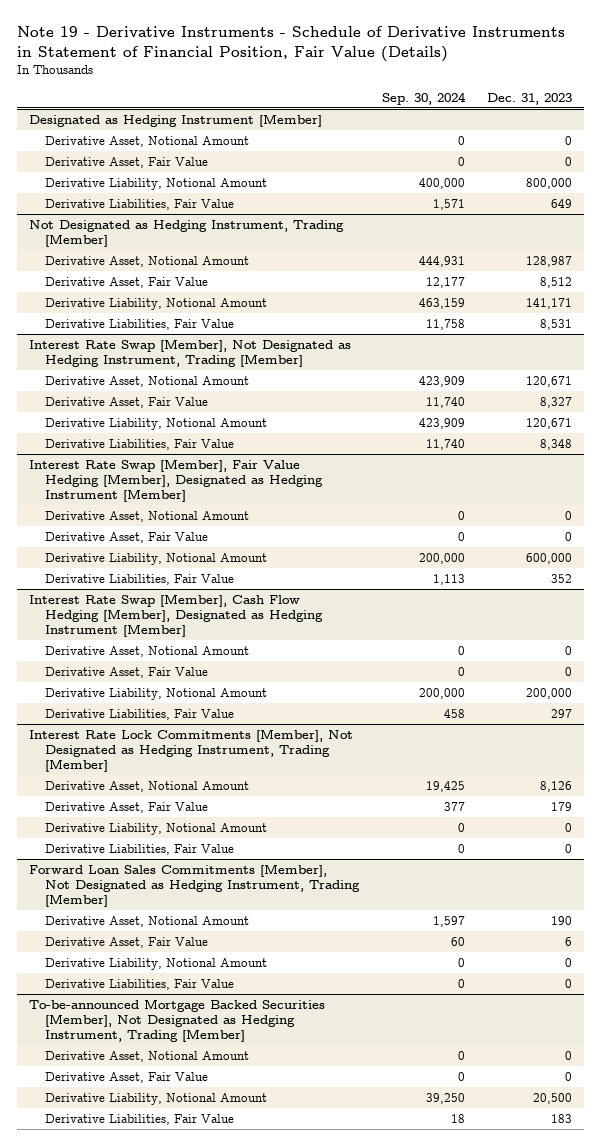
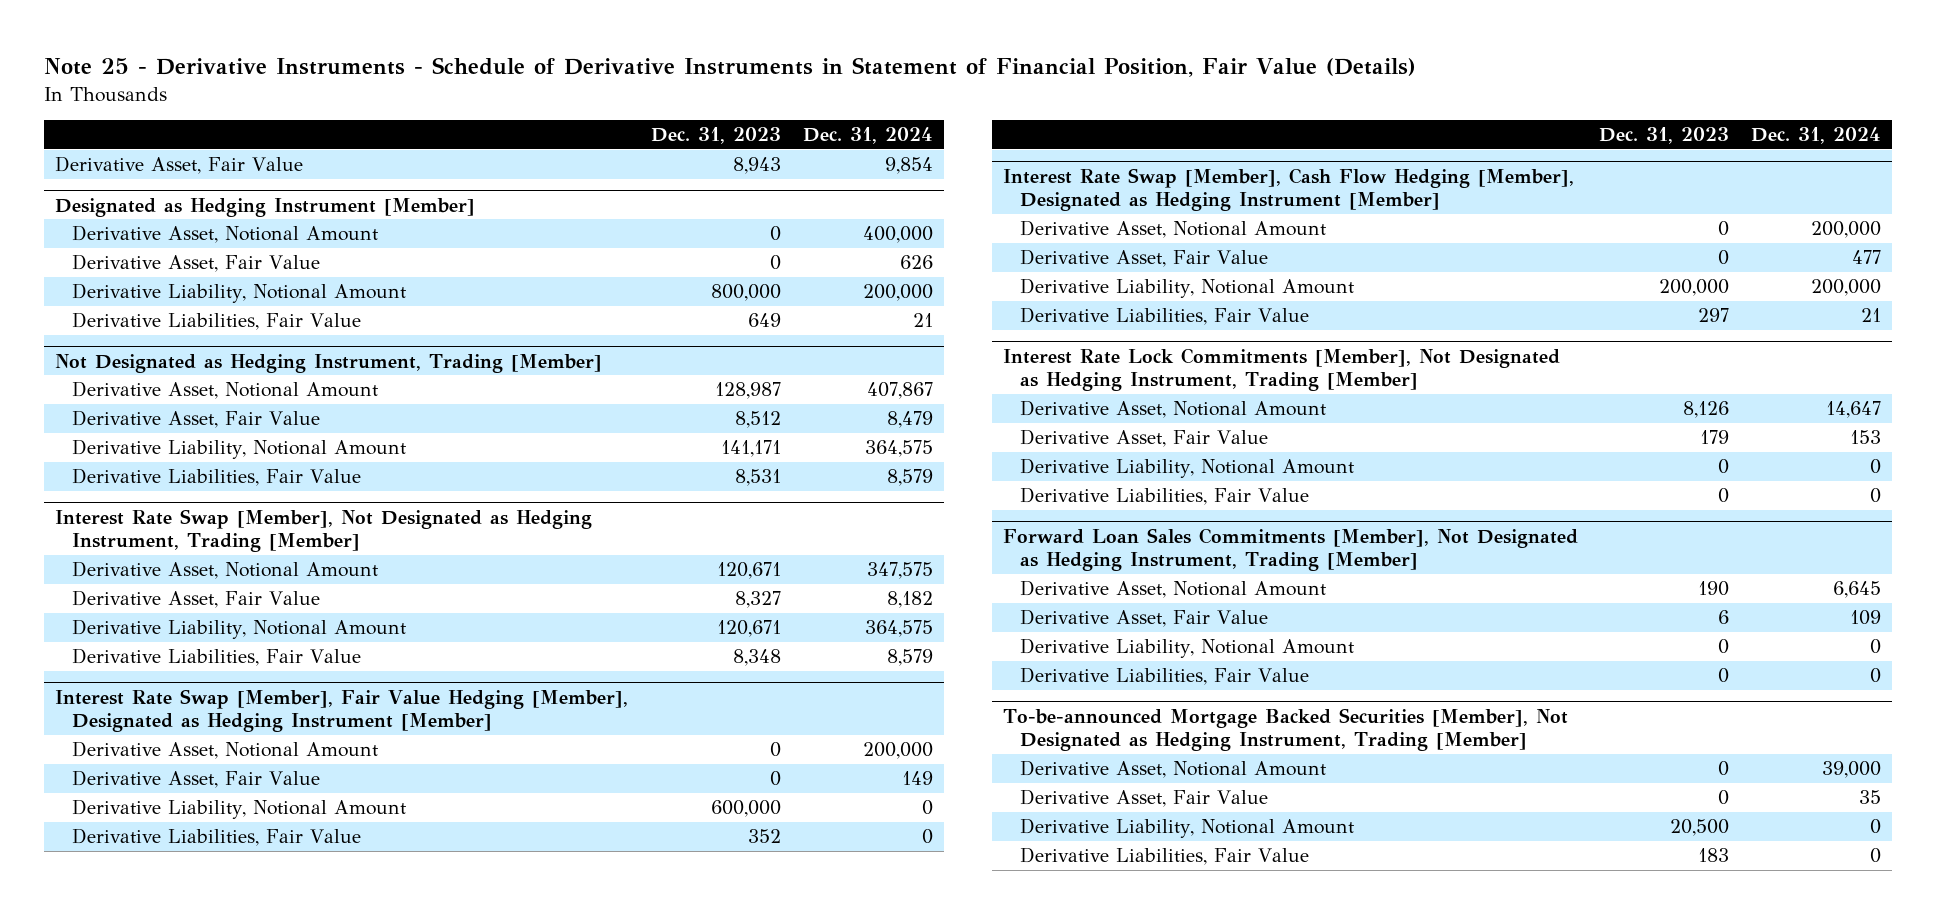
- Note 19 - Derivative Instruments - Schedule of Derivative Instruments in Statement of Financial Position, Fair Value (Details)
+ Note 25 - Derivative Instruments - Schedule of Derivative Instruments in Statement of Financial Position, Fair Value (Details)
- | Sep. 30, 2024 | Dec. 31, 2023
+ | Dec. 31, 2023 | Dec. 31, 2024
+ Derivative Asset, Fair Value | 8,943 | 9,854

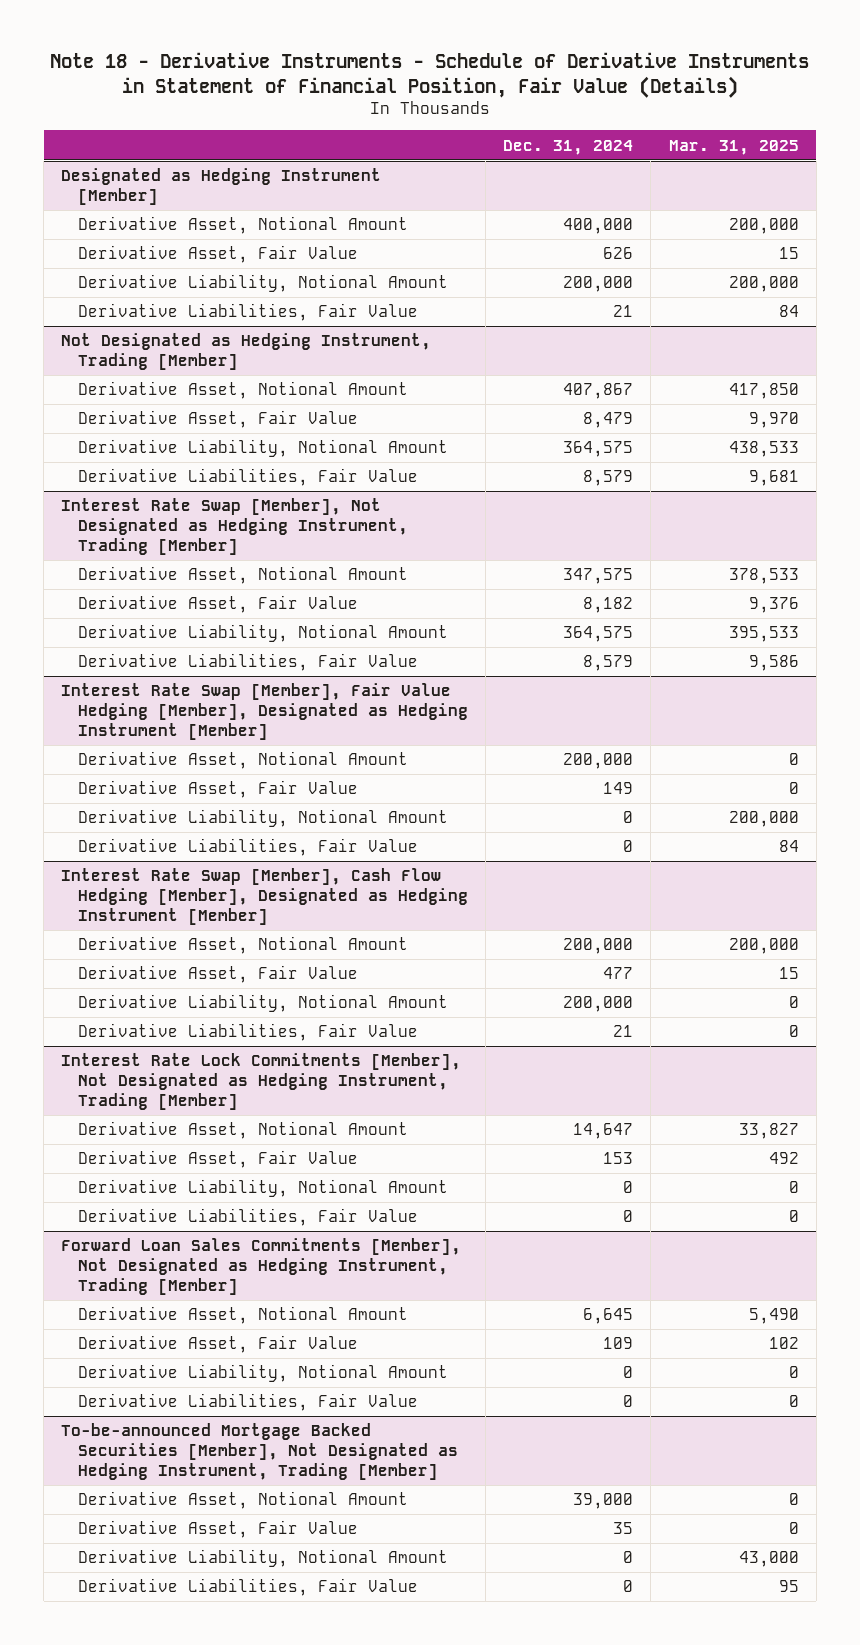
- Note 25 - Derivative Instruments - Schedule of Derivative Instruments in Statement of Financial Position, Fair Value (Details)
+ Note 18 - Derivative Instruments - Schedule of Derivative Instruments in Statement of Financial Position, Fair Value (Details)
- | Dec. 31, 2023 | Dec. 31, 2024
+ | Dec. 31, 2024 | Mar. 31, 2025
- Derivative Asset, Fair Value | 8,943 | 9,854

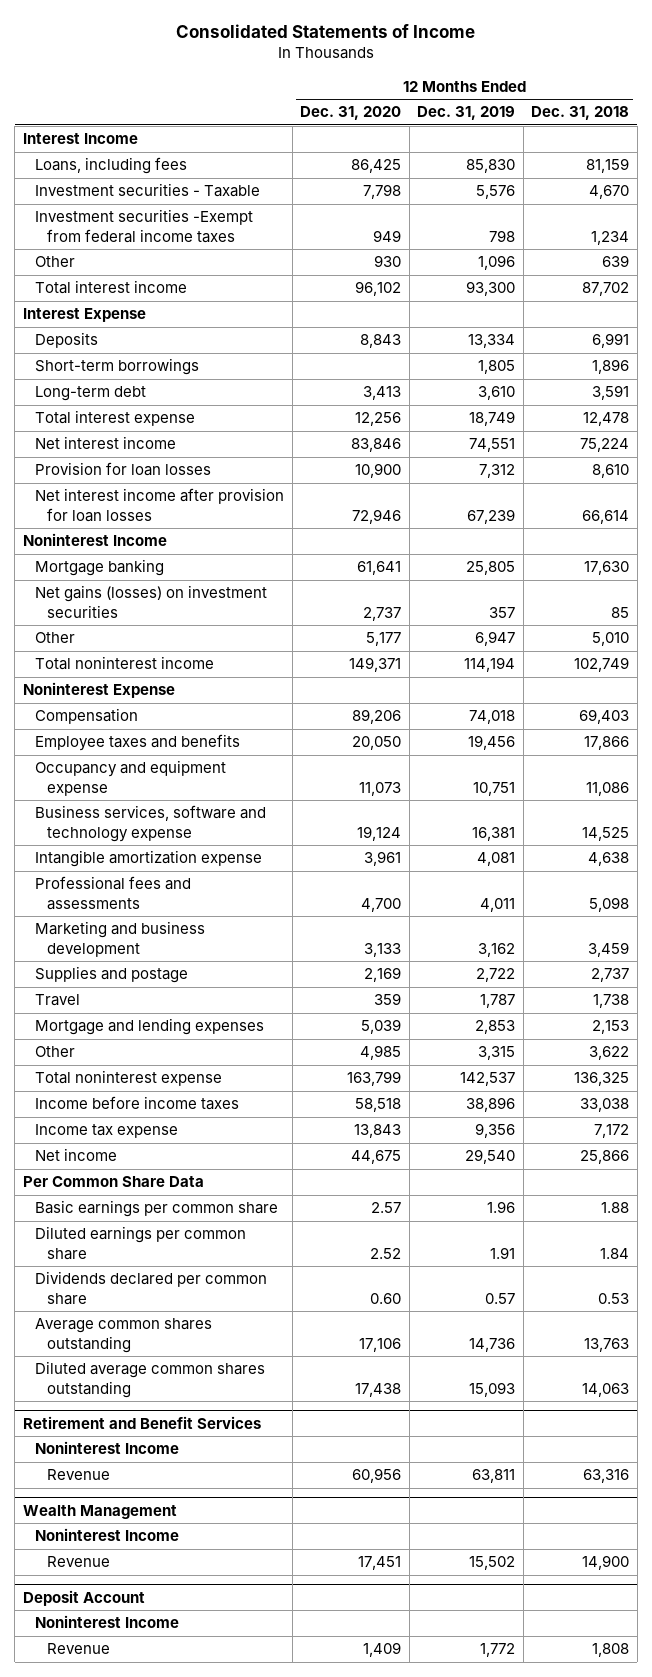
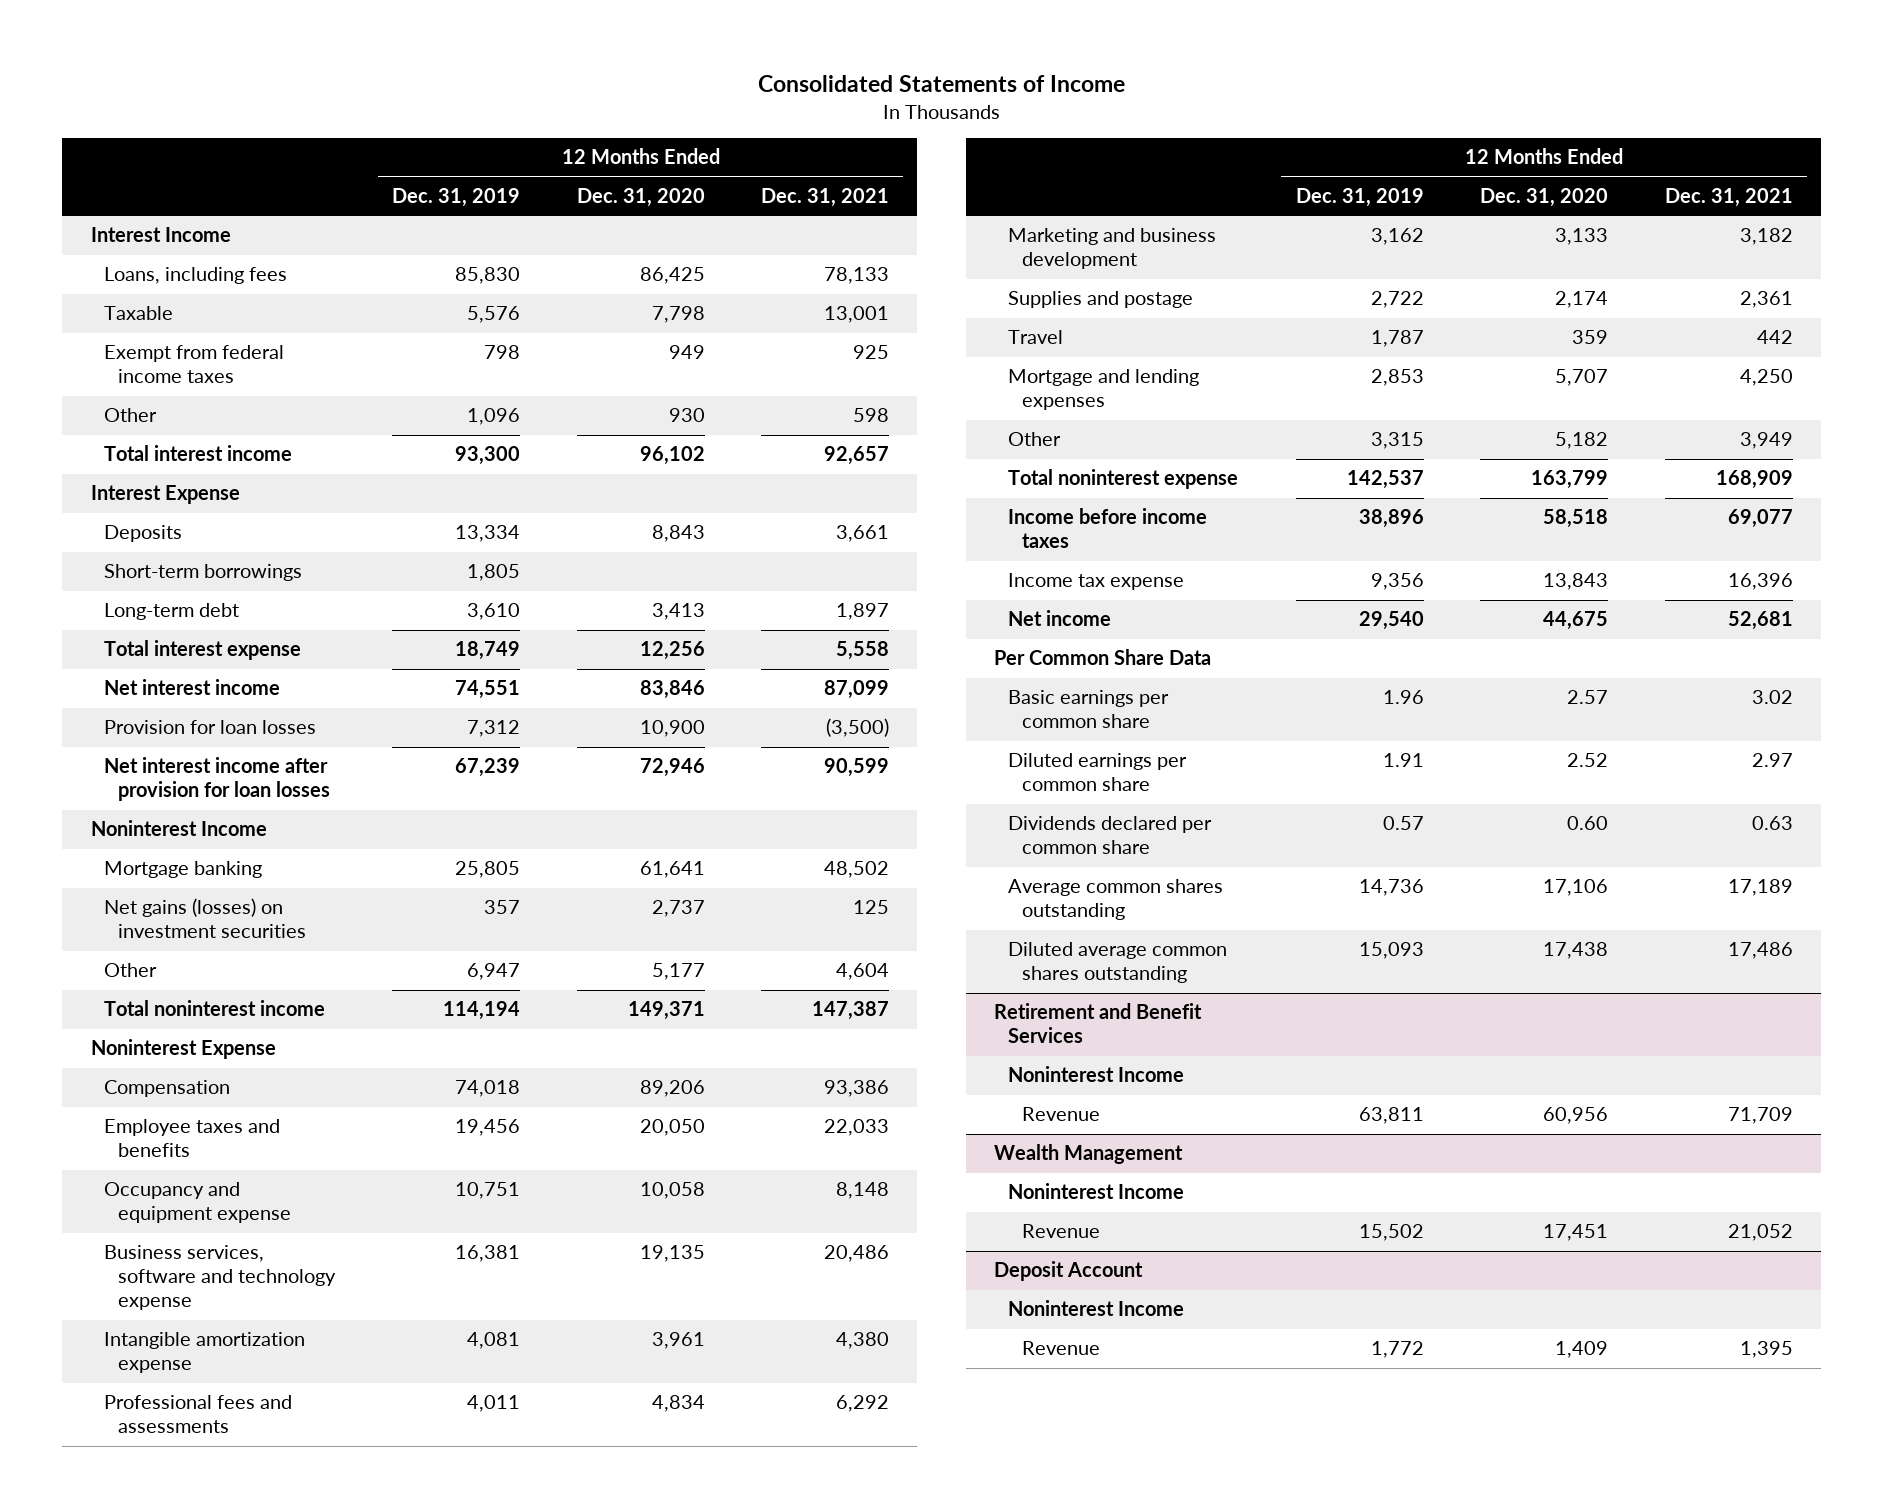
- | 12 Months Ended Dec. 31, 2020 | 12 Months Ended Dec. 31, 2019 | 12 Months Ended Dec. 31, 2018
+ | 12 Months Ended Dec. 31, 2019 | 12 Months Ended Dec. 31, 2020 | 12 Months Ended Dec. 31, 2021
- Investment securities - Taxable | 7,798 | 5,576 | 4,670
- Investment securities -Exempt from federal income taxes | 949 | 798 | 1,234
+ Taxable | 5,576 | 7,798 | 13,001
+ Exempt from federal income taxes | 798 | 949 | 925
- Occupancy and equipment expense | 11,073 | 10,751 | 11,086
- Business services, software and technology expense | 19,124 | 16,381 | 14,525
+ Occupancy and equipment expense | 10,751 | 10,058 | 8,148
+ Business services, software and technology expense | 16,381 | 19,135 | 20,486
- Professional fees and assessments | 4,700 | 4,011 | 5,098
+ Professional fees and assessments | 4,011 | 4,834 | 6,292
- Supplies and postage | 2,169 | 2,722 | 2,737
+ Supplies and postage | 2,722 | 2,174 | 2,361
- Mortgage and lending expenses | 5,039 | 2,853 | 2,153
- Other | 4,985 | 3,315 | 3,622
+ Mortgage and lending expenses | 2,853 | 5,707 | 4,250
+ Other | 3,315 | 5,182 | 3,949

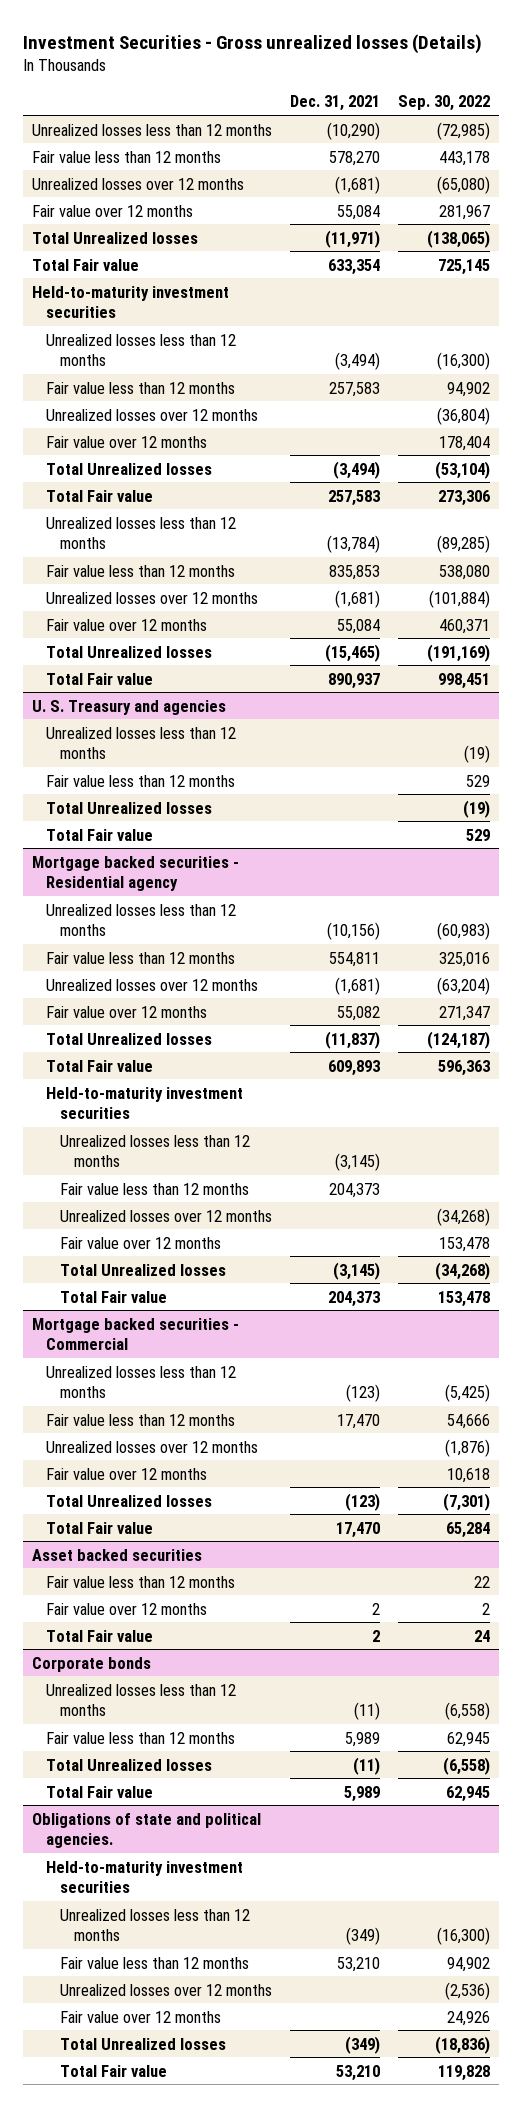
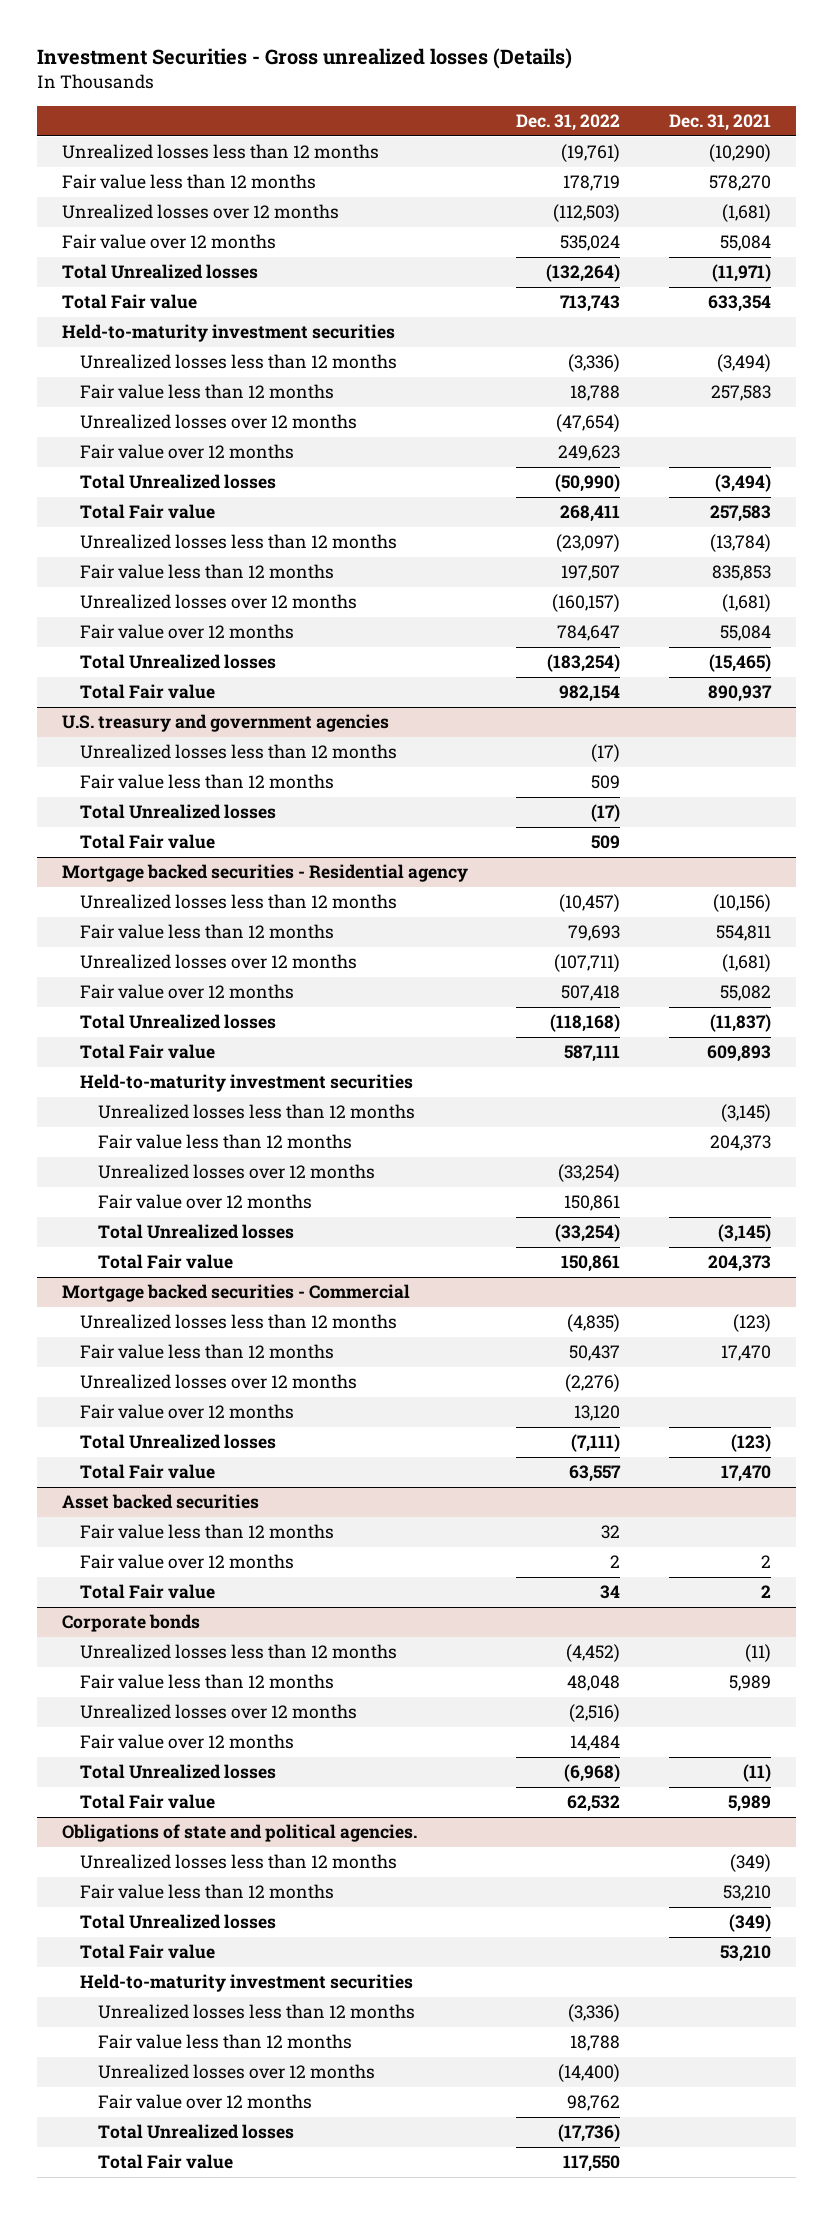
- | Dec. 31, 2021 | Sep. 30, 2022
+ | Dec. 31, 2022 | Dec. 31, 2021
- U. S. Treasury and agencies
+ U.S. treasury and government agencies
@ Corporate bonds
+ Unrealized losses over 12 months | (2,516) |
+ Fair value over 12 months | 14,484 |
@ Obligations of state and political agencies.
moved down: Held-to-maturity investment securities
+ Unrealized losses less than 12 months | (3,336) |
+ Fair value less than 12 months | 18,788 |
moved down: Unrealized losses over 12 months | (14,400) |
moved down: Fair value over 12 months | 98,762 |
+ Total Unrealized losses | (17,736) |
+ Total Fair value | 117,550 |

